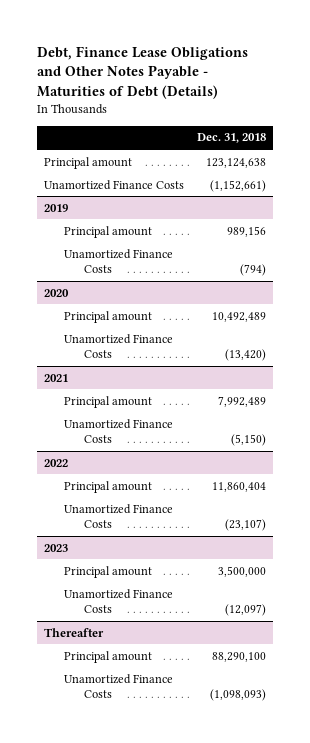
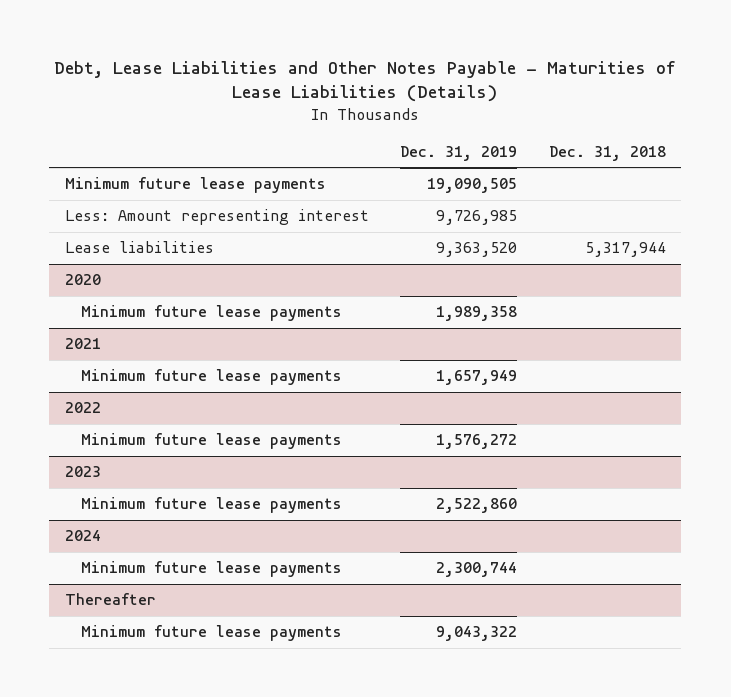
- Debt, Finance Lease Obligations and Other Notes Payable - Maturities of Debt (Details)
+ Debt, Lease Liabilities and Other Notes Payable - Maturities of Lease Liabilities (Details)
- | Dec. 31, 2018
+ | Dec. 31, 2019 | Dec. 31, 2018
- Principal amount | 123,124,638
- Unamortized Finance Costs | (1,152,661)
- 2019
- Principal amount | 989,156
- Unamortized Finance Costs | (794)
+ Minimum future lease payments | 19,090,505 |
+ Less: Amount representing interest | 9,726,985 |
+ Lease liabilities | 9,363,520 | 5,317,944
@ 2020
- Principal amount | 10,492,489
- Unamortized Finance Costs | (13,420)
+ Minimum future lease payments | 1,989,358 |
@ 2021
- Principal amount | 7,992,489
- Unamortized Finance Costs | (5,150)
+ Minimum future lease payments | 1,657,949 |
@ 2022
- Principal amount | 11,860,404
- Unamortized Finance Costs | (23,107)
+ Minimum future lease payments | 1,576,272 |
@ 2023
- Principal amount | 3,500,000
- Unamortized Finance Costs | (12,097)
+ Minimum future lease payments | 2,522,860 |
+ 2024
+ Minimum future lease payments | 2,300,744 |
@ Thereafter
- Principal amount | 88,290,100
- Unamortized Finance Costs | (1,098,093)
+ Minimum future lease payments | 9,043,322 |

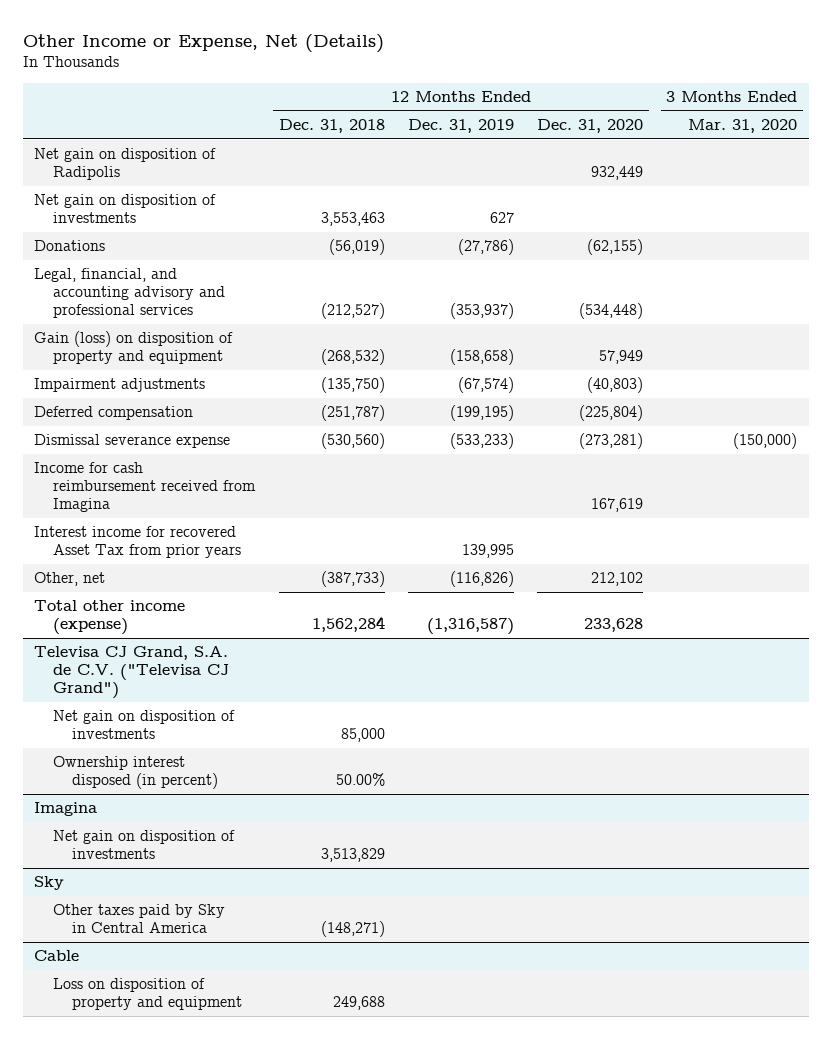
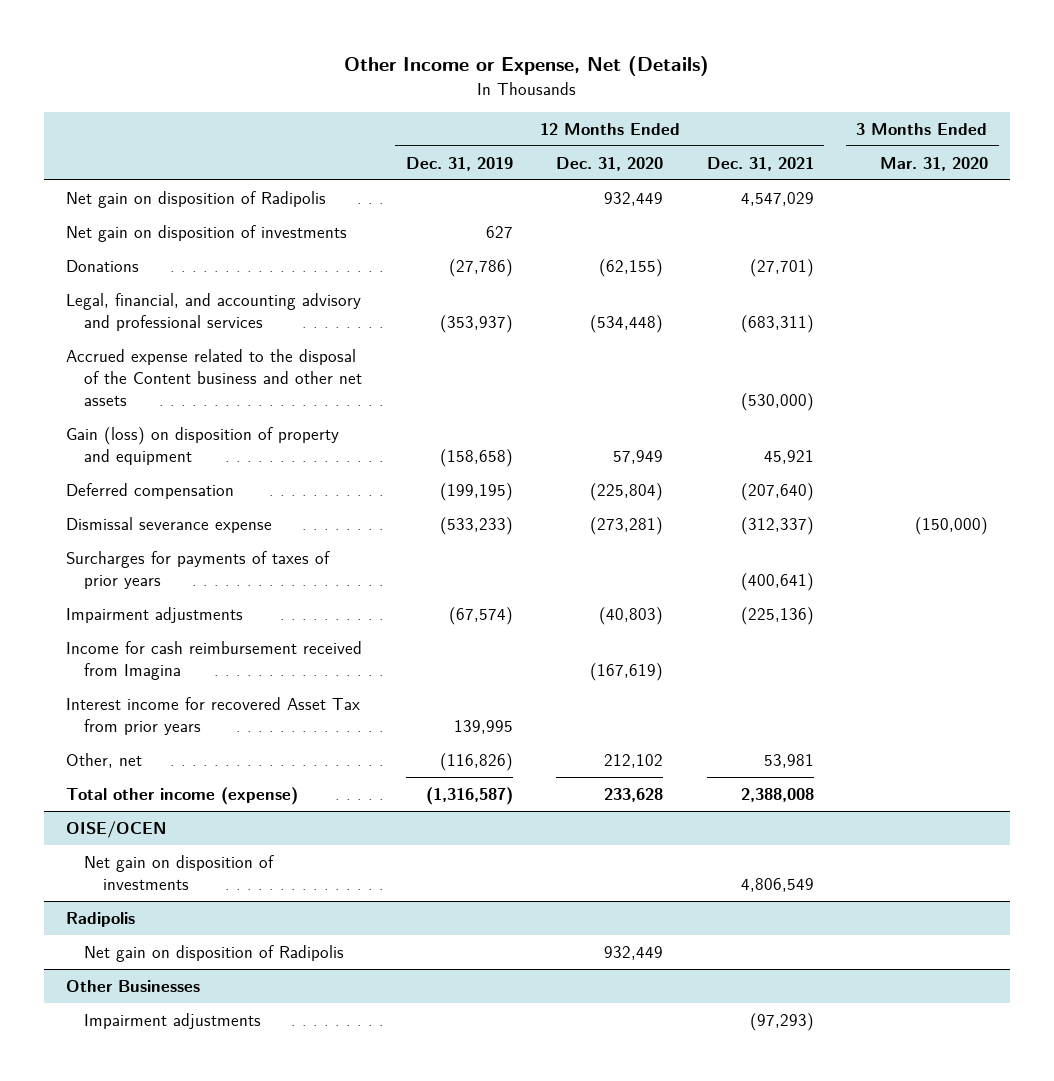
- | 12 Months Ended Dec. 31, 2018 | 12 Months Ended Dec. 31, 2019 | 12 Months Ended Dec. 31, 2020 | 3 Months Ended Mar. 31, 2020
+ | 12 Months Ended Dec. 31, 2019 | 12 Months Ended Dec. 31, 2020 | 12 Months Ended Dec. 31, 2021 | 3 Months Ended Mar. 31, 2020
+ Accrued expense related to the disposal of the Content business and other net assets | | | (530,000) |
- Income for cash reimbursement received from Imagina | | | 167,619 |
+ Surcharges for payments of taxes of prior years | | | (400,641) |
moved down: Impairment adjustments | (67,574) | (40,803) | (225,136) |
+ Income for cash reimbursement received from Imagina | | (167,619) | |
- Televisa CJ Grand, S.A. de C.V. ("Televisa CJ Grand")
- Net gain on disposition of investments | 85,000 | | |
- Ownership interest disposed (in percent) | 50.00% | | |
- Imagina
- Net gain on disposition of investments | 3,513,829 | | |
- Sky
- Other taxes paid by Sky in Central America | (148,271) | | |
- Cable
- Loss on disposition of property and equipment | 249,688 | | |
+ OISE/OCEN
+ Net gain on disposition of investments | | | 4,806,549 |
+ Radipolis
+ Net gain on disposition of Radipolis | | 932,449 | |
+ Other Businesses
+ Impairment adjustments | | | (97,293) |

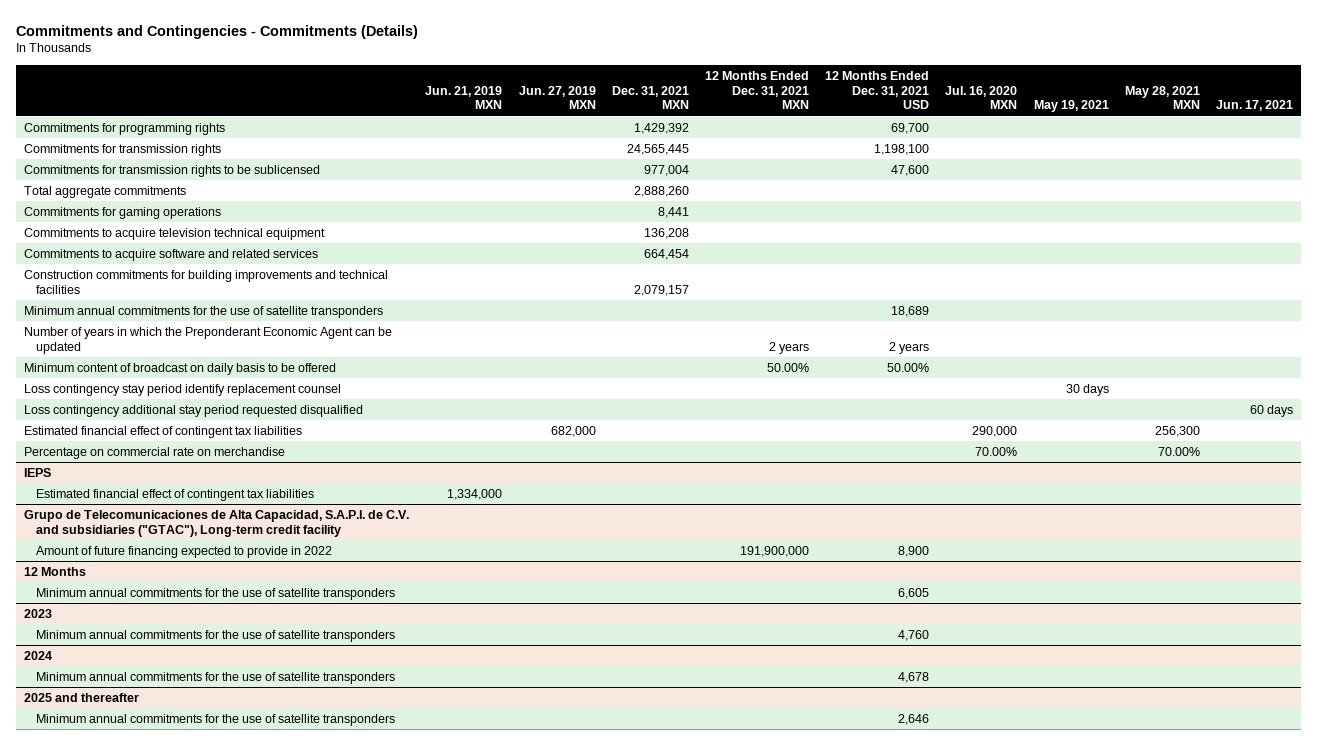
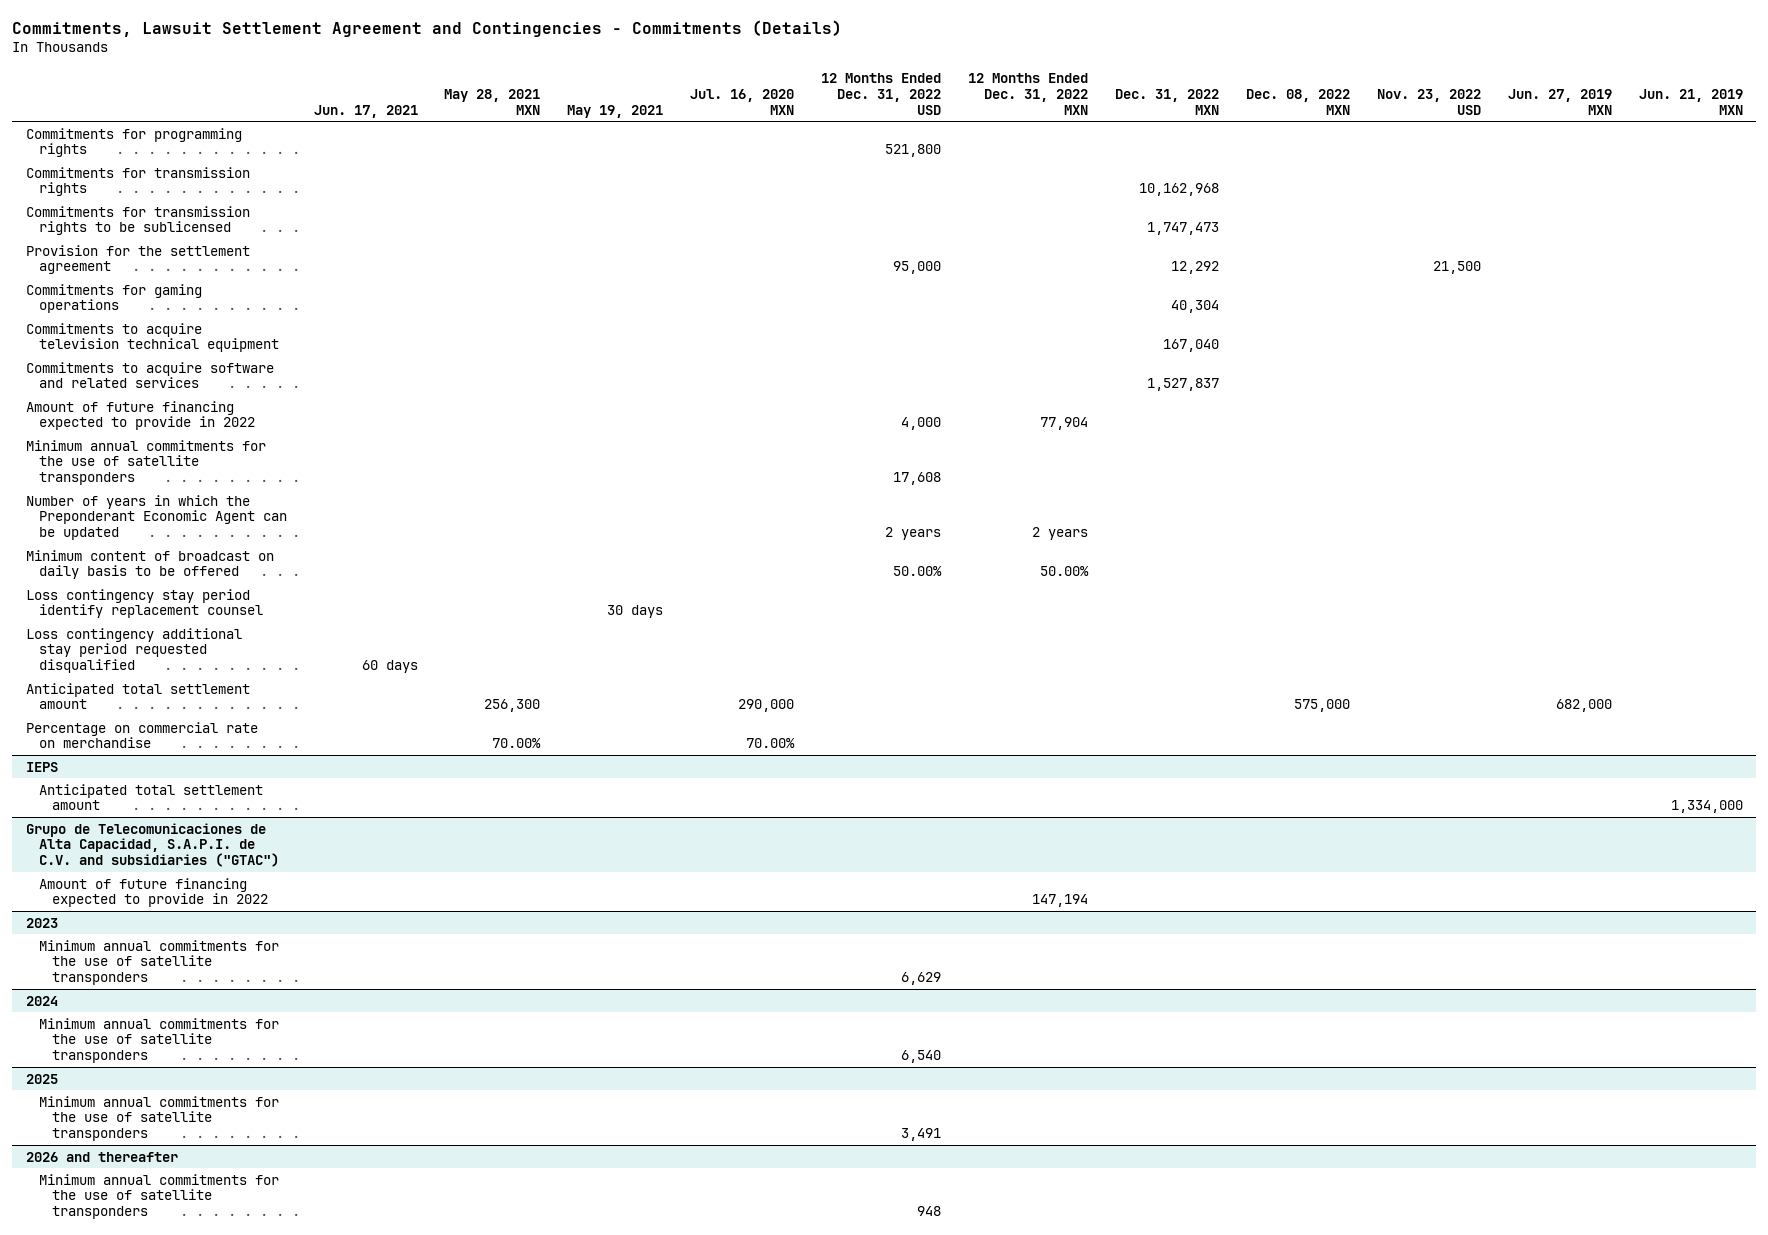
- Commitments and Contingencies - Commitments (Details)
+ Commitments, Lawsuit Settlement Agreement and Contingencies - Commitments (Details)
- | Jun. 21, 2019 MXN | Jun. 27, 2019 MXN | Dec. 31, 2021 MXN | 12 Months Ended Dec. 31, 2021 MXN | 12 Months Ended Dec. 31, 2021 USD | Jul. 16, 2020 MXN | May 19, 2021 | May 28, 2021 MXN | Jun. 17, 2021
+ | Jun. 17, 2021 | May 28, 2021 MXN | May 19, 2021 | Jul. 16, 2020 MXN | 12 Months Ended Dec. 31, 2022 USD | 12 Months Ended Dec. 31, 2022 MXN | Dec. 31, 2022 MXN | Dec. 08, 2022 MXN | Nov. 23, 2022 USD | Jun. 27, 2019 MXN | Jun. 21, 2019 MXN
- Total aggregate commitments | | | 2,888,260 | | | | | |
+ Provision for the settlement agreement | | | | | 95,000 | | 12,292 | | 21,500 | |
- Construction commitments for building improvements and technical facilities | | | 2,079,157 | | | | | |
+ Amount of future financing expected to provide in 2022 | | | | | 4,000 | 77,904 | | | | |
- Estimated financial effect of contingent tax liabilities | | 682,000 | | | | 290,000 | | 256,300 |
+ Anticipated total settlement amount | | 256,300 | | 290,000 | | | | 575,000 | | 682,000 |
@ IEPS
- Estimated financial effect of contingent tax liabilities | 1,334,000 | | | | | | | |
- Grupo de Telecomunicaciones de Alta Capacidad, S.A.P.I. de C.V. and subsidiaries ("GTAC"), Long-term credit facility
@ IEPS
+ Anticipated total settlement amount | | | | | | | | | | | 1,334,000
+ Grupo de Telecomunicaciones de Alta Capacidad, S.A.P.I. de C.V. and subsidiaries ("GTAC")
- 12 Months
- Minimum annual commitments for the use of satellite transponders | | | | | 6,605 | | | |
- 2025 and thereafter
+ 2025
+ Minimum annual commitments for the use of satellite transponders | | | | | 3,491 | | | | | |
+ 2026 and thereafter

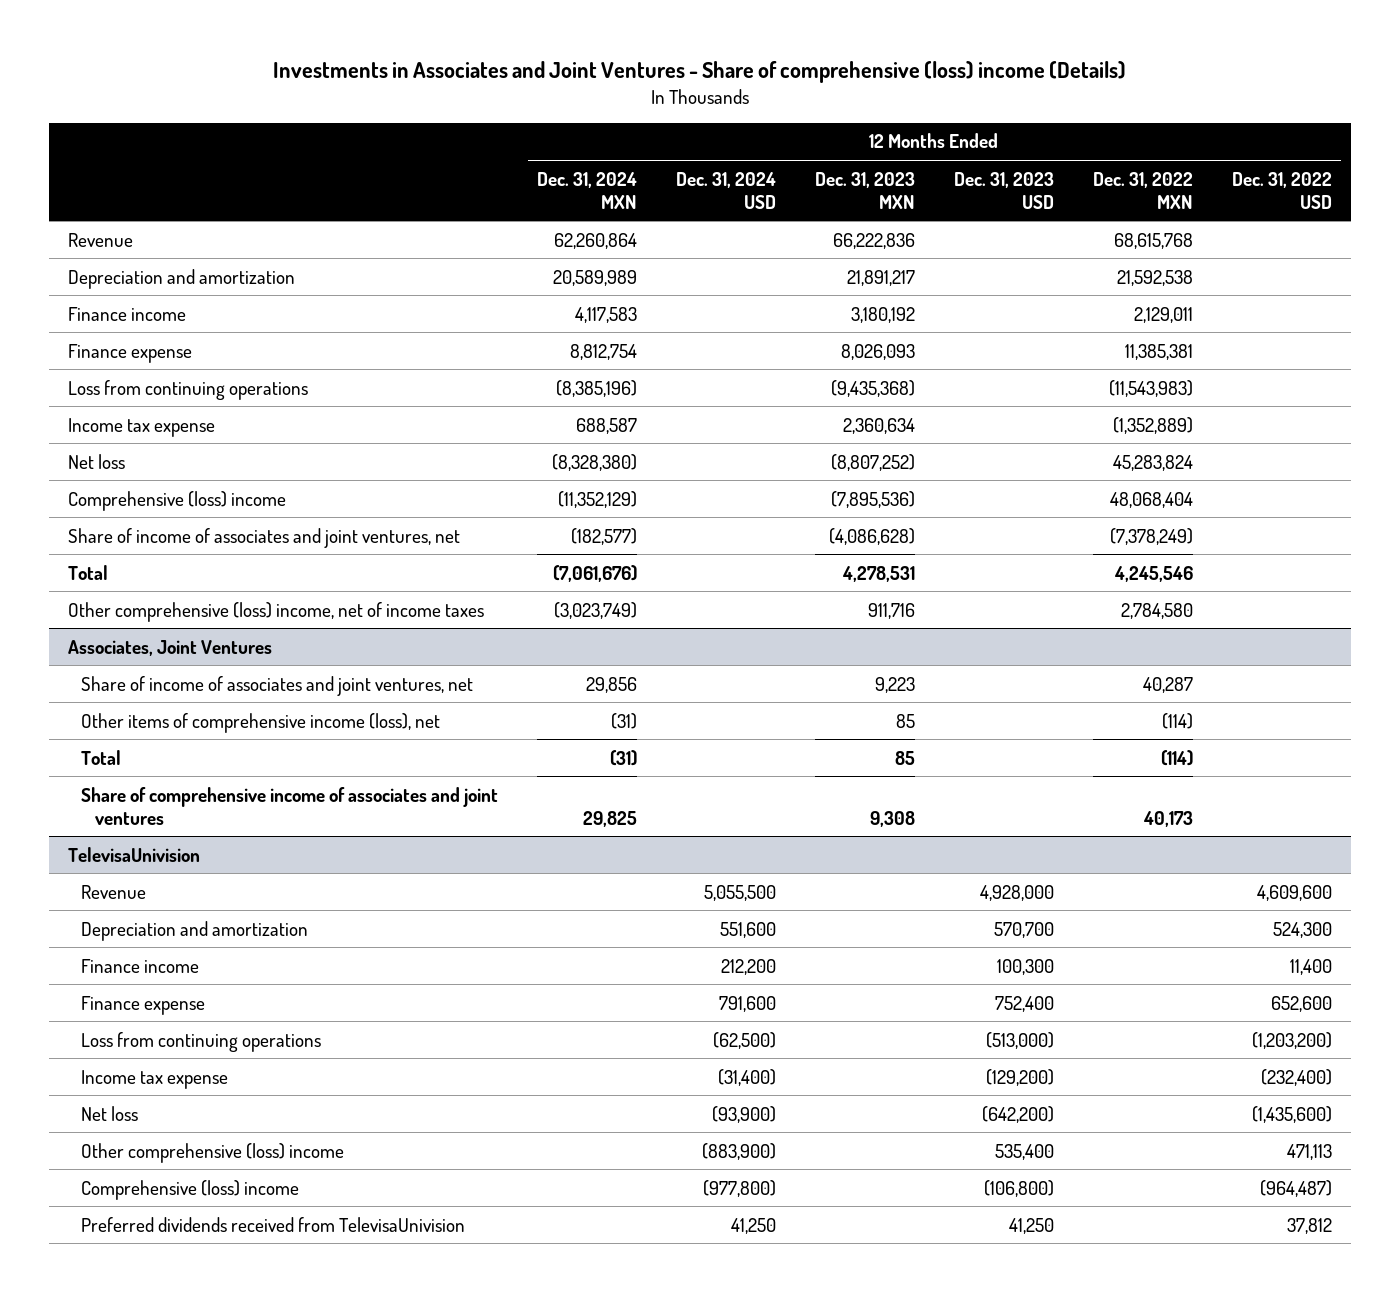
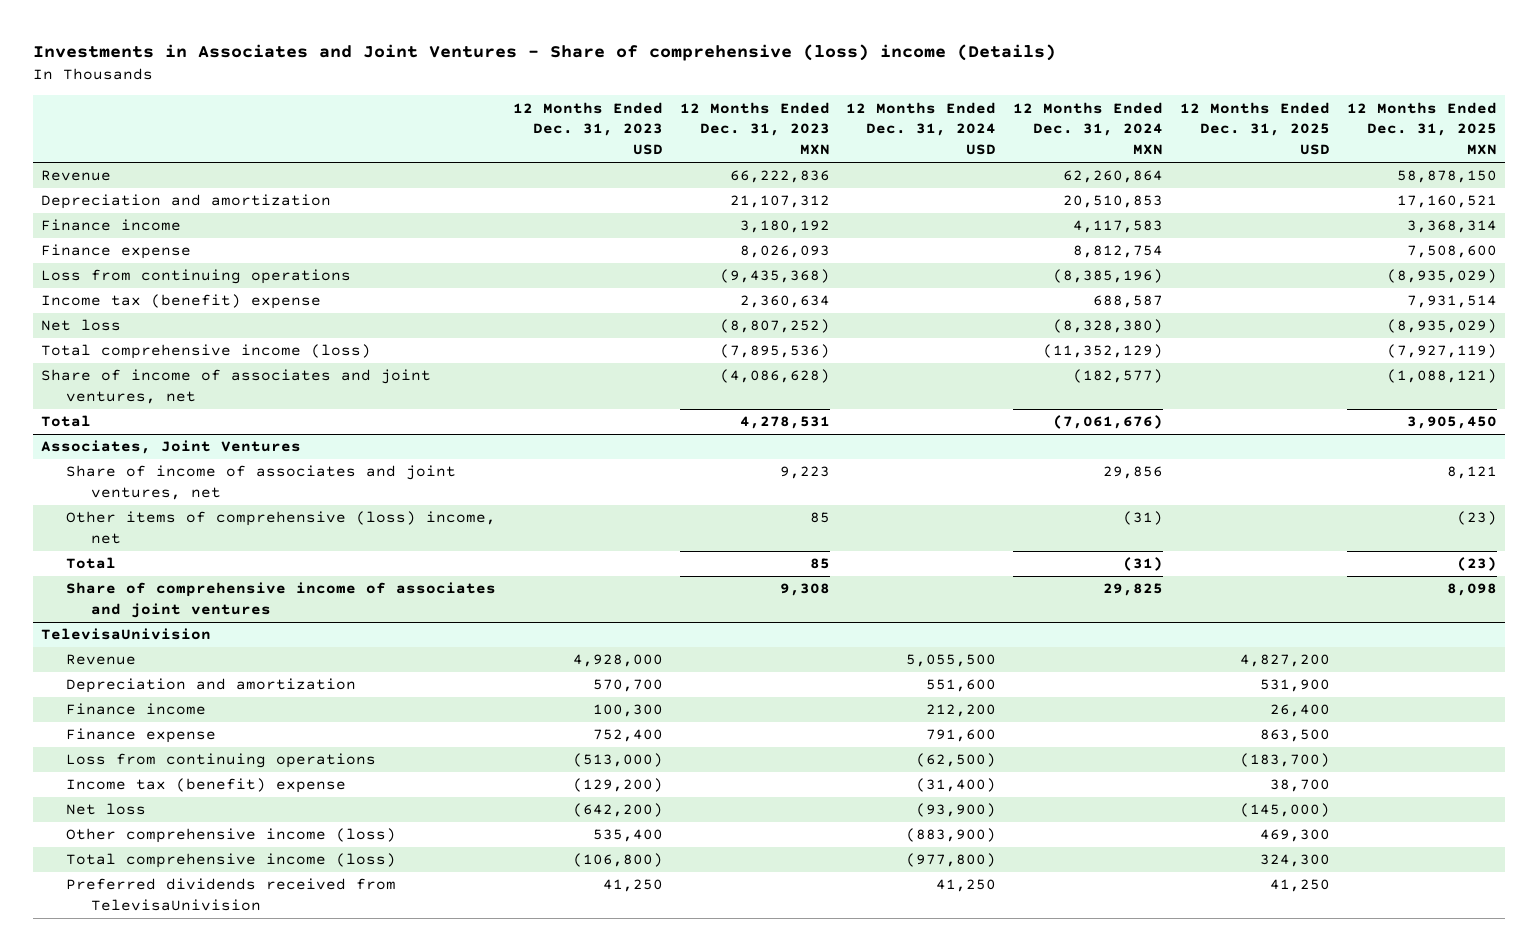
- | 12 Months Ended Dec. 31, 2024 MXN | 12 Months Ended Dec. 31, 2024 USD | 12 Months Ended Dec. 31, 2023 MXN | 12 Months Ended Dec. 31, 2023 USD | 12 Months Ended Dec. 31, 2022 MXN | 12 Months Ended Dec. 31, 2022 USD
+ | 12 Months Ended Dec. 31, 2023 USD | 12 Months Ended Dec. 31, 2023 MXN | 12 Months Ended Dec. 31, 2024 USD | 12 Months Ended Dec. 31, 2024 MXN | 12 Months Ended Dec. 31, 2025 USD | 12 Months Ended Dec. 31, 2025 MXN
- Depreciation and amortization | 20,589,989 | | 21,891,217 | | 21,592,538 |
+ Depreciation and amortization | | 21,107,312 | | 20,510,853 | | 17,160,521
- Income tax expense | 688,587 | | 2,360,634 | | (1,352,889) |
+ Income tax (benefit) expense | | 2,360,634 | | 688,587 | | 7,931,514
- Comprehensive (loss) income | (11,352,129) | | (7,895,536) | | 48,068,404 |
+ Total comprehensive income (loss) | | (7,895,536) | | (11,352,129) | | (7,927,119)
- Other comprehensive (loss) income, net of income taxes | (3,023,749) | | 911,716 | | 2,784,580 |
@ Associates, Joint Ventures
- Other items of comprehensive income (loss), net | (31) | | 85 | | (114) |
+ Other items of comprehensive (loss) income, net | | 85 | | (31) | | (23)
@ TelevisaUnivision
- Income tax expense | | (31,400) | | (129,200) | | (232,400)
+ Income tax (benefit) expense | (129,200) | | (31,400) | | 38,700 |
- Other comprehensive (loss) income | | (883,900) | | 535,400 | | 471,113
- Comprehensive (loss) income | | (977,800) | | (106,800) | | (964,487)
+ Other comprehensive income (loss) | 535,400 | | (883,900) | | 469,300 |
+ Total comprehensive income (loss) | (106,800) | | (977,800) | | 324,300 |

